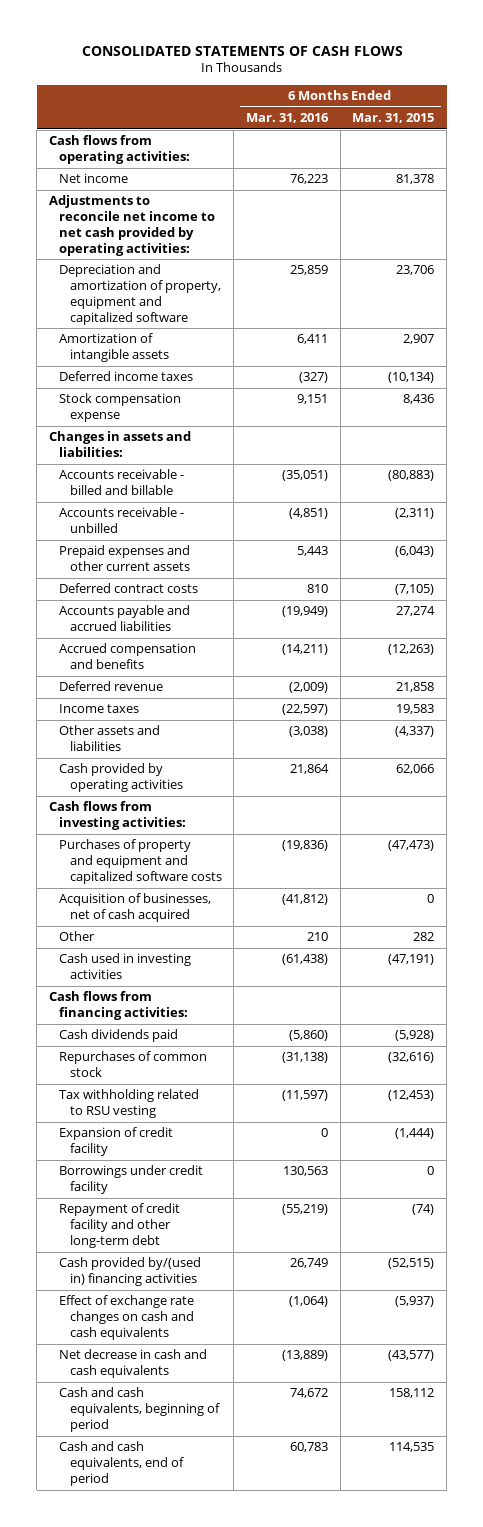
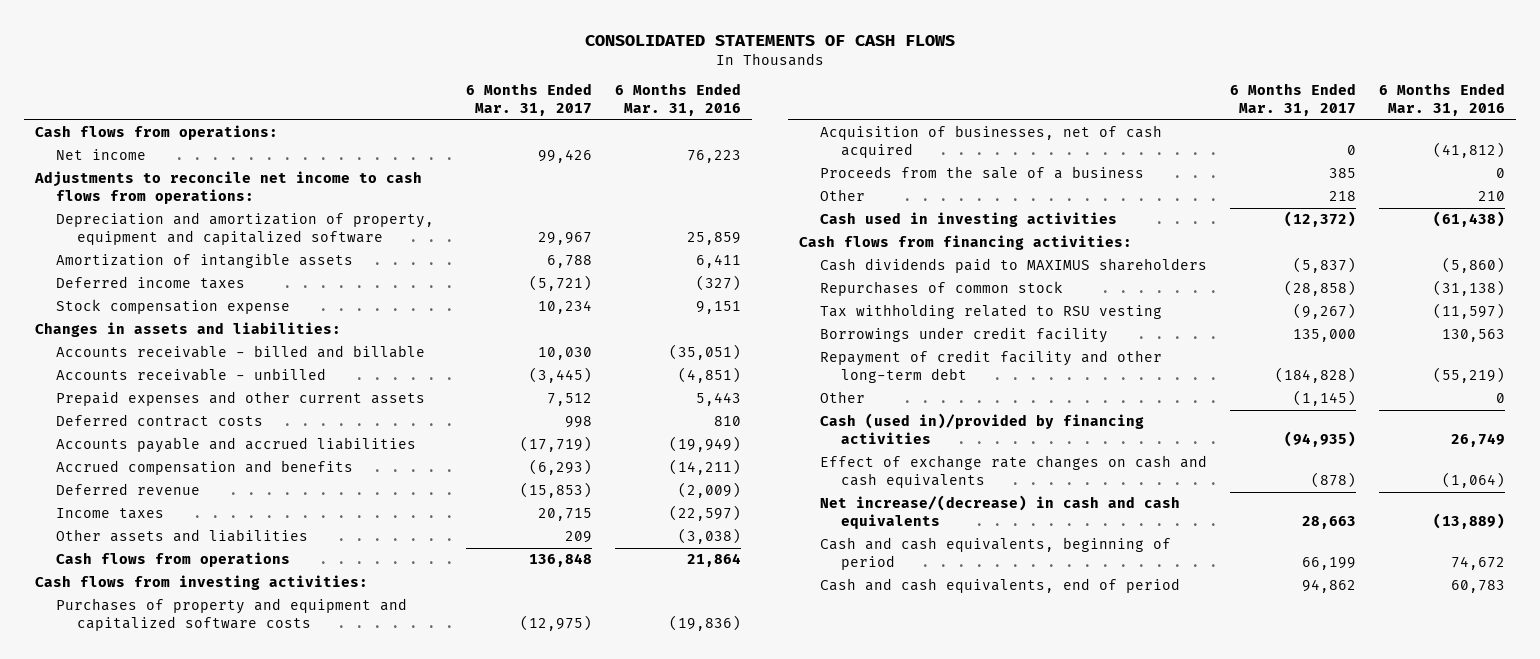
- | 6 Months Ended Mar. 31, 2016 | 6 Months Ended Mar. 31, 2015
+ | 6 Months Ended Mar. 31, 2017 | 6 Months Ended Mar. 31, 2016
- Cash flows from operating activities:
+ Cash flows from operations:
- Adjustments to reconcile net income to net cash provided by operating activities:
+ Adjustments to reconcile net income to cash flows from operations:
- Cash provided by operating activities | 21,864 | 62,066
+ Cash flows from operations | 136,848 | 21,864
+ Proceeds from the sale of a business | 385 | 0
- Cash dividends paid | (5,860) | (5,928)
+ Cash dividends paid to MAXIMUS shareholders | (5,837) | (5,860)
- Expansion of credit facility | 0 | (1,444)
- Cash provided by/(used in) financing activities | 26,749 | (52,515)
+ Other | (1,145) | 0
+ Cash (used in)/provided by financing activities | (94,935) | 26,749
- Net decrease in cash and cash equivalents | (13,889) | (43,577)
+ Net increase/(decrease) in cash and cash equivalents | 28,663 | (13,889)

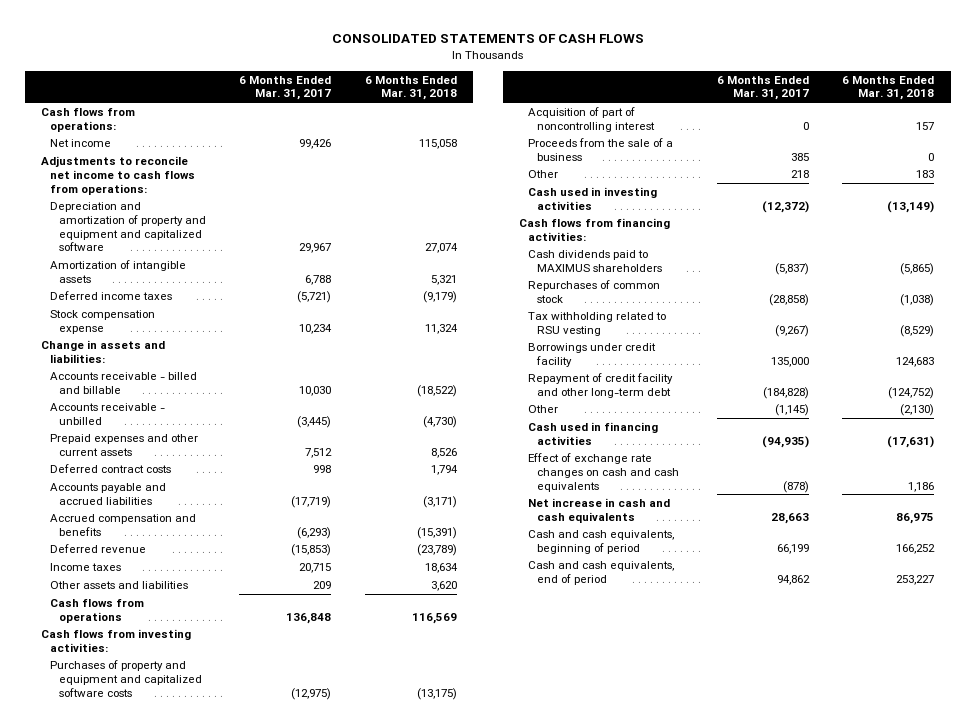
- | 6 Months Ended Mar. 31, 2017 | 6 Months Ended Mar. 31, 2016
+ | 6 Months Ended Mar. 31, 2017 | 6 Months Ended Mar. 31, 2018
- Depreciation and amortization of property, equipment and capitalized software | 29,967 | 25,859
+ Depreciation and amortization of property and equipment and capitalized software | 29,967 | 27,074
- Changes in assets and liabilities:
+ Change in assets and liabilities:
- Acquisition of businesses, net of cash acquired | 0 | (41,812)
+ Acquisition of part of noncontrolling interest | 0 | 157
- Cash (used in)/provided by financing activities | (94,935) | 26,749
+ Cash used in financing activities | (94,935) | (17,631)
- Net increase/(decrease) in cash and cash equivalents | 28,663 | (13,889)
+ Net increase in cash and cash equivalents | 28,663 | 86,975

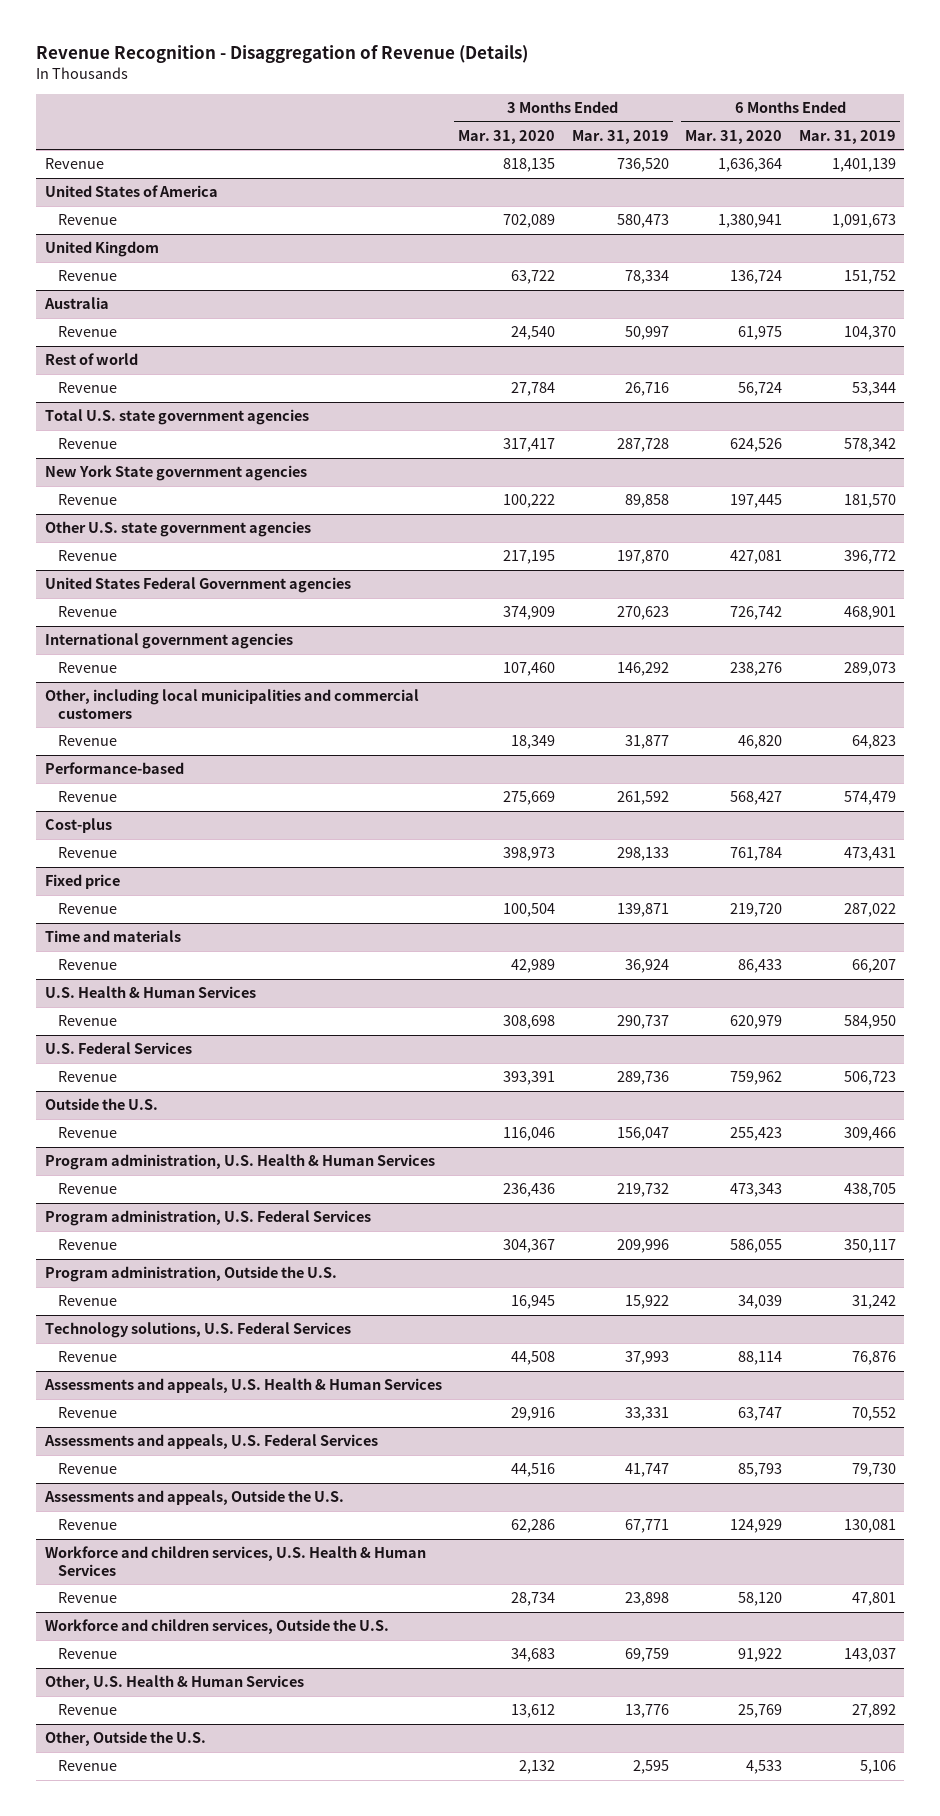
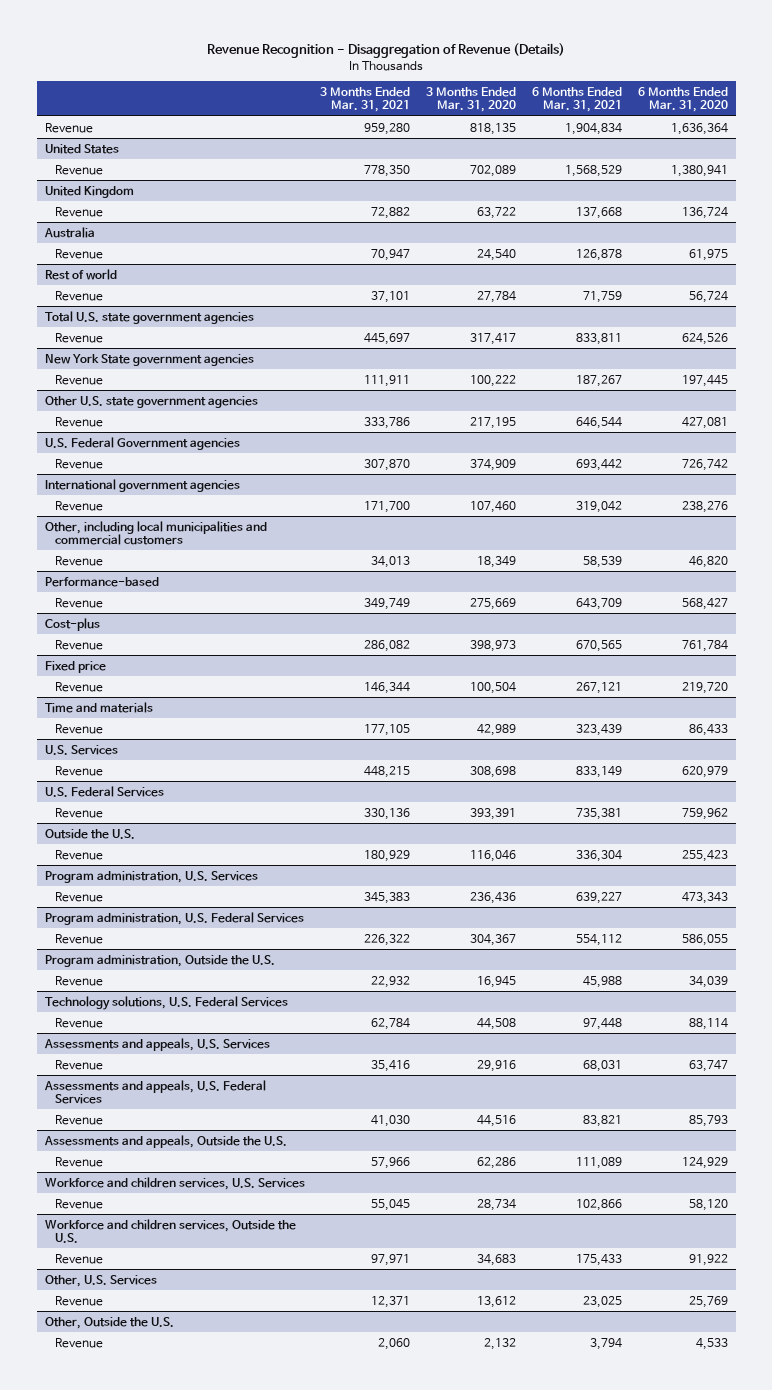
- | 3 Months Ended Mar. 31, 2020 | 3 Months Ended Mar. 31, 2019 | 6 Months Ended Mar. 31, 2020 | 6 Months Ended Mar. 31, 2019
+ | 3 Months Ended Mar. 31, 2021 | 3 Months Ended Mar. 31, 2020 | 6 Months Ended Mar. 31, 2021 | 6 Months Ended Mar. 31, 2020
- United States of America
+ United States
- United States Federal Government agencies
+ U.S. Federal Government agencies
- U.S. Health & Human Services
+ U.S. Services
- Program administration, U.S. Health & Human Services
+ Program administration, U.S. Services
- Assessments and appeals, U.S. Health & Human Services
+ Assessments and appeals, U.S. Services
- Workforce and children services, U.S. Health & Human Services
+ Workforce and children services, U.S. Services
- Other, U.S. Health & Human Services
+ Other, U.S. Services

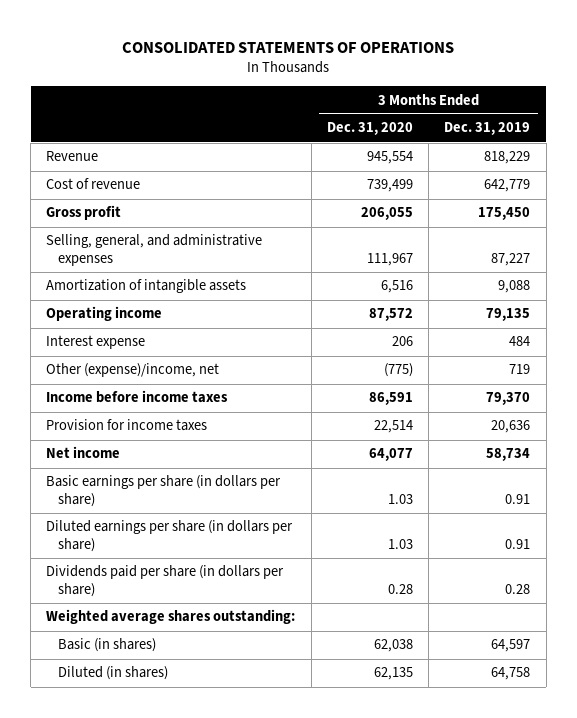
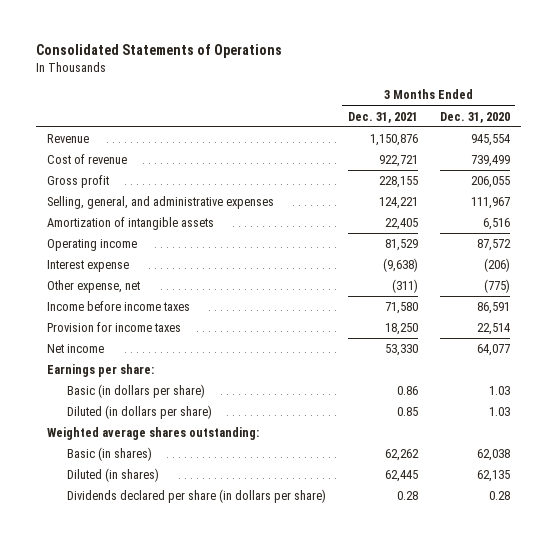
- CONSOLIDATED STATEMENTS OF OPERATIONS
+ Consolidated Statements of Operations
- | 3 Months Ended Dec. 31, 2020 | 3 Months Ended Dec. 31, 2019
+ | 3 Months Ended Dec. 31, 2021 | 3 Months Ended Dec. 31, 2020
- Interest expense | 206 | 484
- Other (expense)/income, net | (775) | 719
+ Interest expense | (9,638) | (206)
+ Other expense, net | (311) | (775)
- Basic earnings per share (in dollars per share) | 1.03 | 0.91
- Diluted earnings per share (in dollars per share) | 1.03 | 0.91
- Dividends paid per share (in dollars per share) | 0.28 | 0.28
+ Earnings per share:
+ Basic (in dollars per share) | 0.86 | 1.03
+ Diluted (in dollars per share) | 0.85 | 1.03
+ Dividends declared per share (in dollars per share) | 0.28 | 0.28

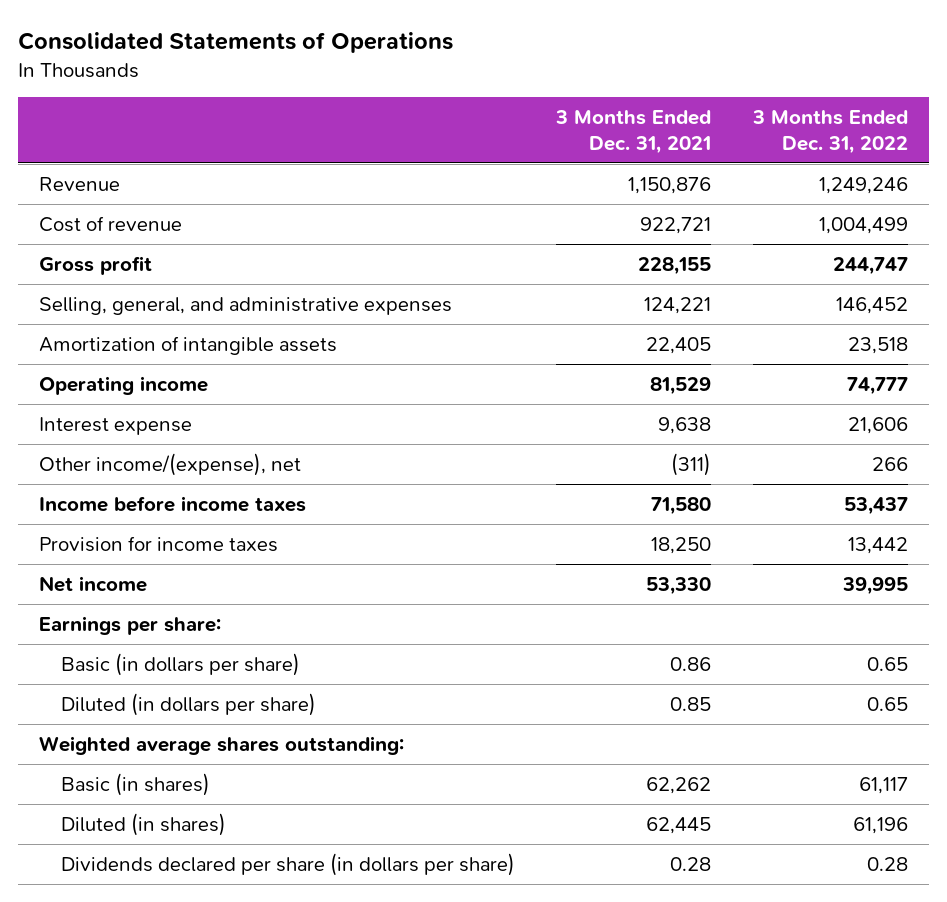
- | 3 Months Ended Dec. 31, 2021 | 3 Months Ended Dec. 31, 2020
+ | 3 Months Ended Dec. 31, 2021 | 3 Months Ended Dec. 31, 2022
- Interest expense | (9,638) | (206)
- Other expense, net | (311) | (775)
+ Interest expense | 9,638 | 21,606
+ Other income/(expense), net | (311) | 266

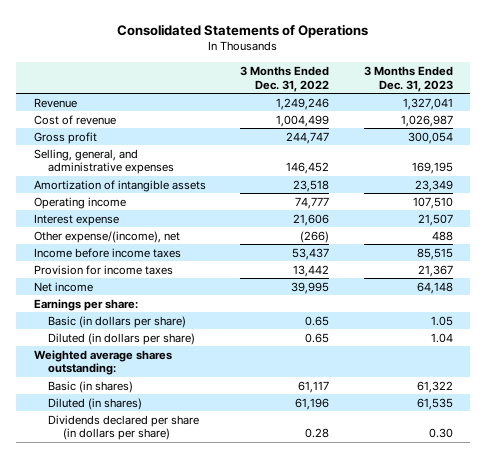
- | 3 Months Ended Dec. 31, 2021 | 3 Months Ended Dec. 31, 2022
+ | 3 Months Ended Dec. 31, 2022 | 3 Months Ended Dec. 31, 2023
- Other income/(expense), net | (311) | 266
+ Other expense/(income), net | (266) | 488

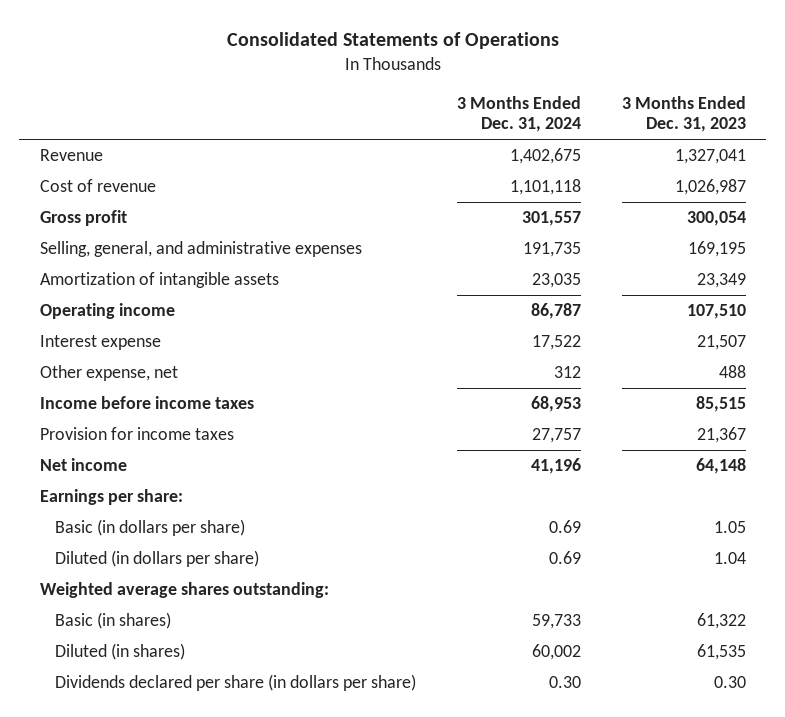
- | 3 Months Ended Dec. 31, 2022 | 3 Months Ended Dec. 31, 2023
+ | 3 Months Ended Dec. 31, 2024 | 3 Months Ended Dec. 31, 2023
- Other expense/(income), net | (266) | 488
+ Other expense, net | 312 | 488

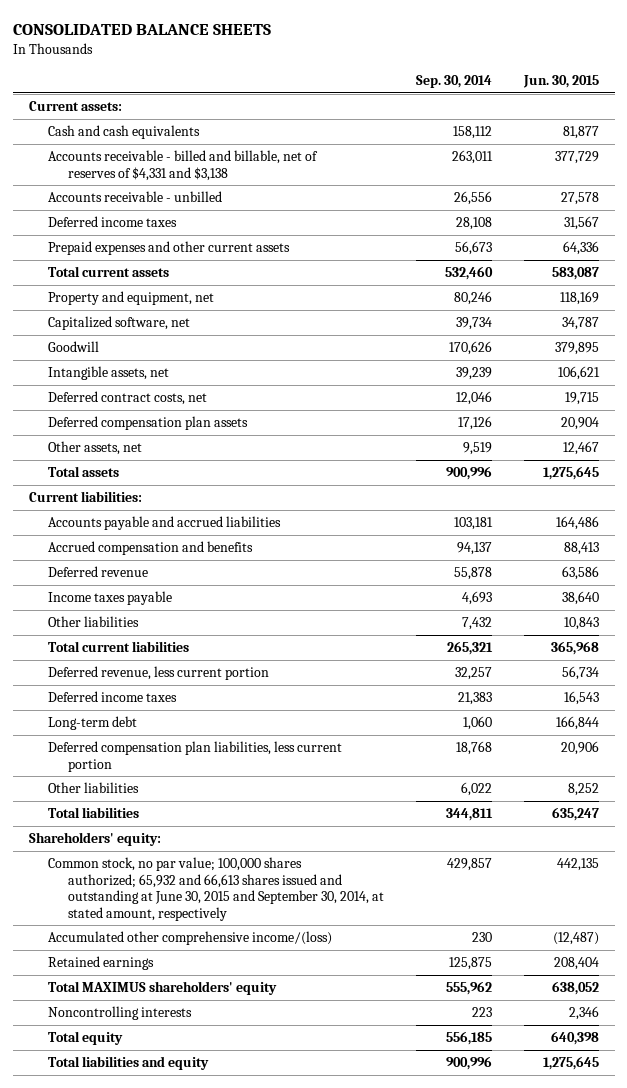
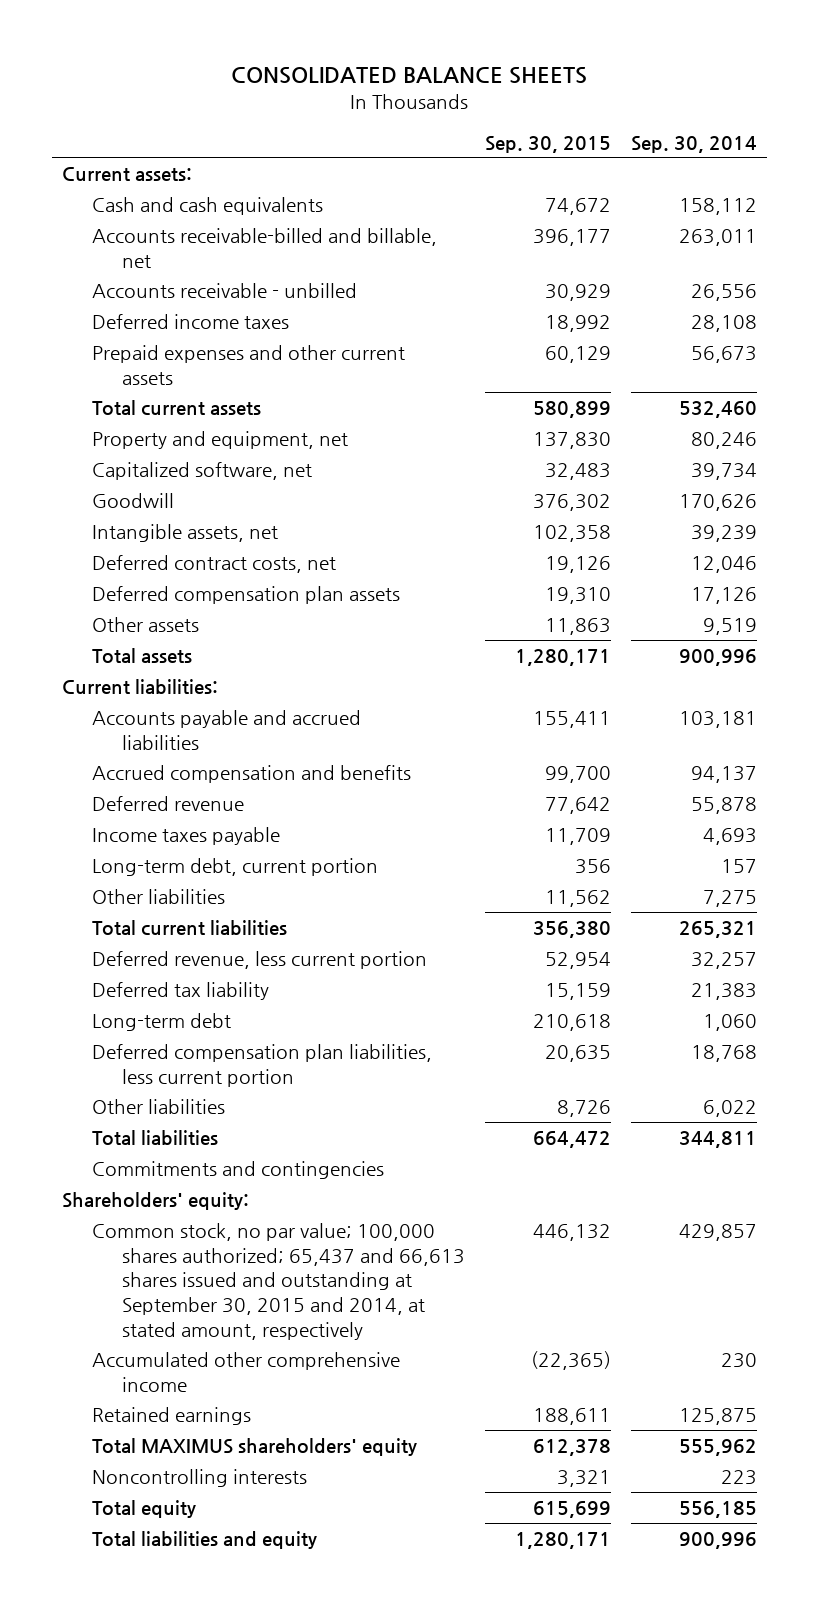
- | Sep. 30, 2014 | Jun. 30, 2015
+ | Sep. 30, 2015 | Sep. 30, 2014
- Accounts receivable - billed and billable, net of reserves of $4,331 and $3,138 | 263,011 | 377,729
+ Accounts receivable-billed and billable, net | 396,177 | 263,011
- Other assets, net | 9,519 | 12,467
+ Other assets | 11,863 | 9,519
- Other liabilities | 7,432 | 10,843
+ Long-term debt, current portion | 356 | 157
+ Other liabilities | 11,562 | 7,275
- Deferred income taxes | 21,383 | 16,543
+ Deferred tax liability | 15,159 | 21,383
+ Commitments and contingencies
- Common stock, no par value; 100,000 shares authorized; 65,932 and 66,613 shares issued and outstanding at June 30, 2015 and September 30, 2014, at stated amount, respectively | 429,857 | 442,135
- Accumulated other comprehensive income/(loss) | 230 | (12,487)
+ Common stock, no par value; 100,000 shares authorized; 65,437 and 66,613 shares issued and outstanding at September 30, 2015 and 2014, at stated amount, respectively | 446,132 | 429,857
+ Accumulated other comprehensive income | (22,365) | 230

